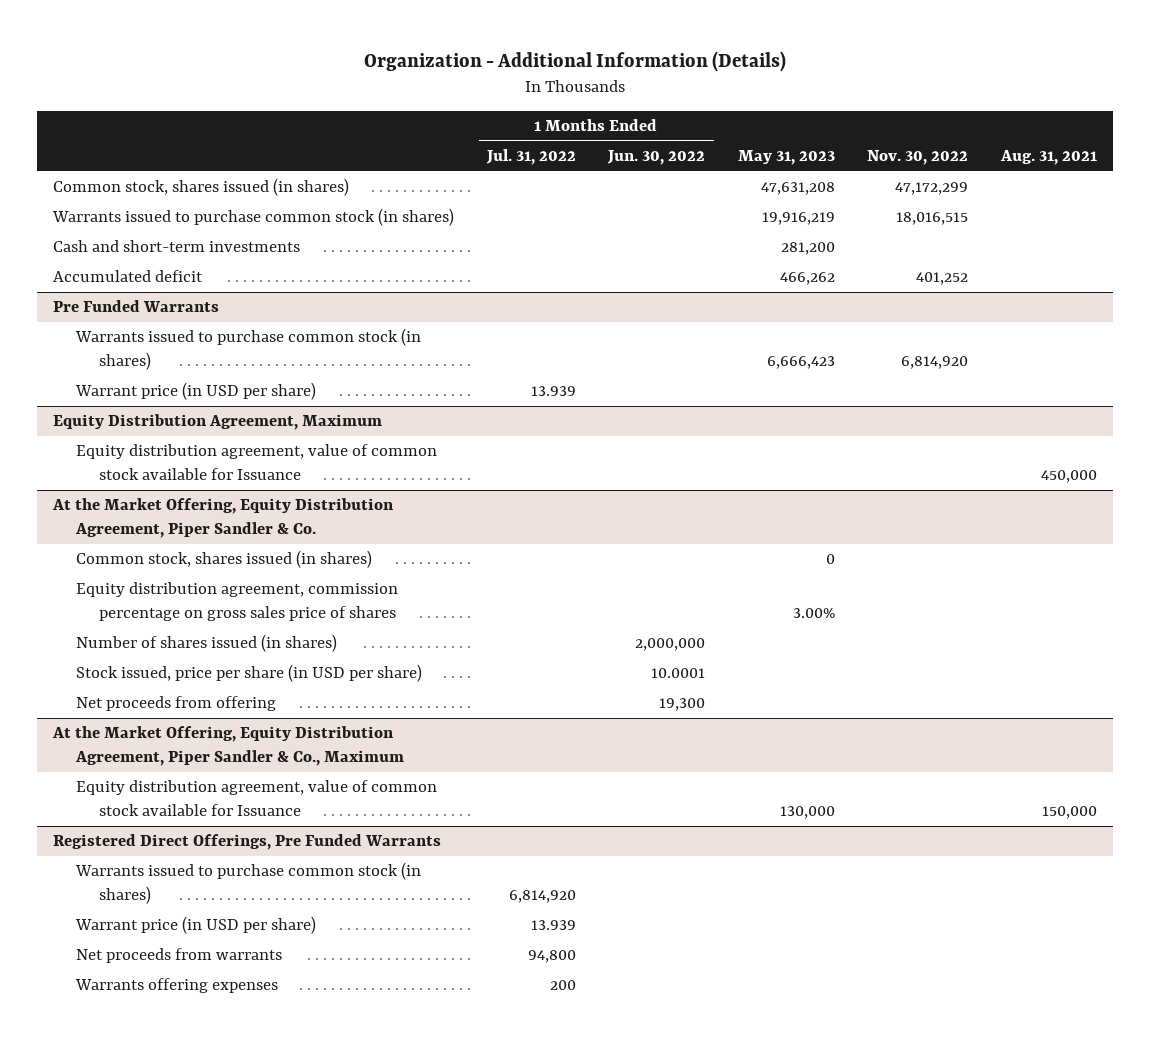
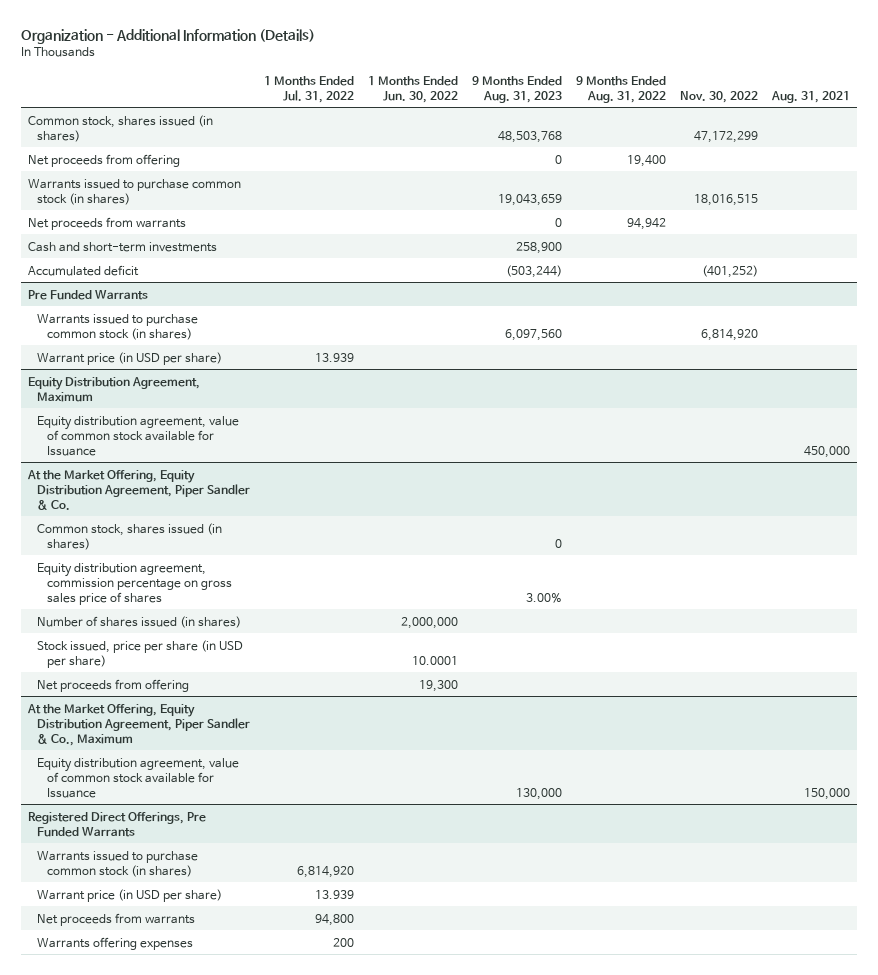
- | 1 Months Ended Jul. 31, 2022 | 1 Months Ended Jun. 30, 2022 | May 31, 2023 | Nov. 30, 2022 | Aug. 31, 2021
+ | 1 Months Ended Jul. 31, 2022 | 1 Months Ended Jun. 30, 2022 | 9 Months Ended Aug. 31, 2023 | 9 Months Ended Aug. 31, 2022 | Nov. 30, 2022 | Aug. 31, 2021
+ Net proceeds from offering | | | 0 | 19,400 | |
+ Net proceeds from warrants | | | 0 | 94,942 | |
- Accumulated deficit | | | 466,262 | 401,252 |
+ Accumulated deficit | | | (503,244) | | (401,252) |

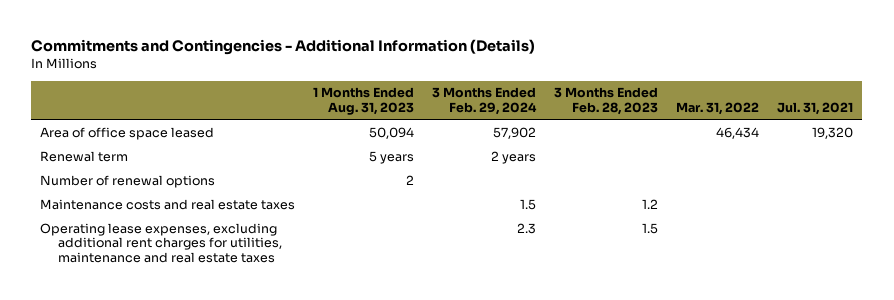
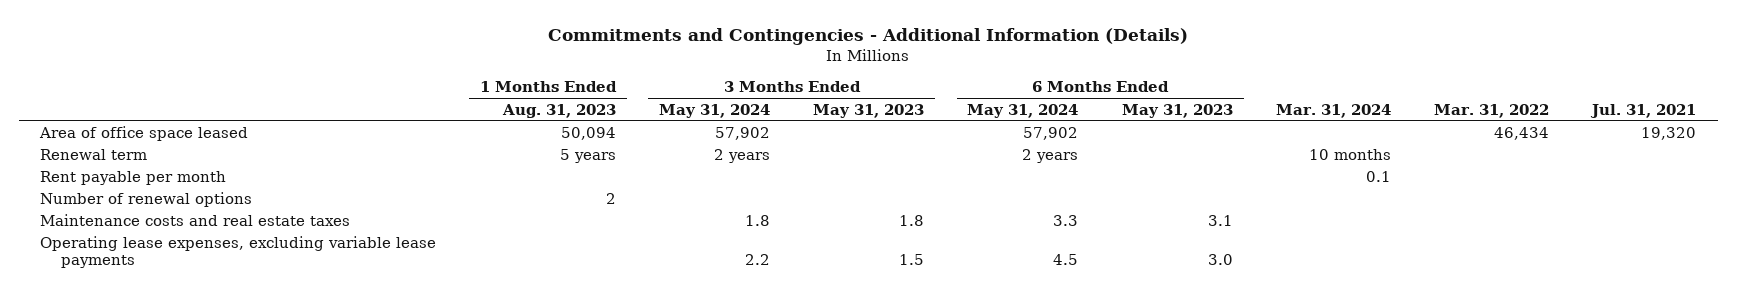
- | 1 Months Ended Aug. 31, 2023 | 3 Months Ended Feb. 29, 2024 | 3 Months Ended Feb. 28, 2023 | Mar. 31, 2022 | Jul. 31, 2021
+ | 1 Months Ended Aug. 31, 2023 | 3 Months Ended May 31, 2024 | 3 Months Ended May 31, 2023 | 6 Months Ended May 31, 2024 | 6 Months Ended May 31, 2023 | Mar. 31, 2024 | Mar. 31, 2022 | Jul. 31, 2021
+ Rent payable per month | | | | | | 0.1 | |
- Operating lease expenses, excluding additional rent charges for utilities, maintenance and real estate taxes | | 2.3 | 1.5 | |
+ Operating lease expenses, excluding variable lease payments | | 2.2 | 1.5 | 4.5 | 3.0 | | |

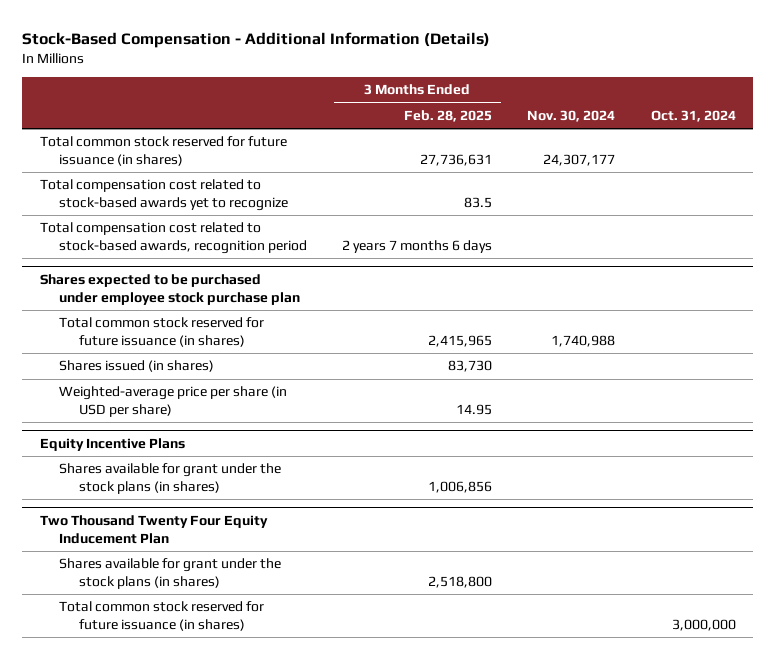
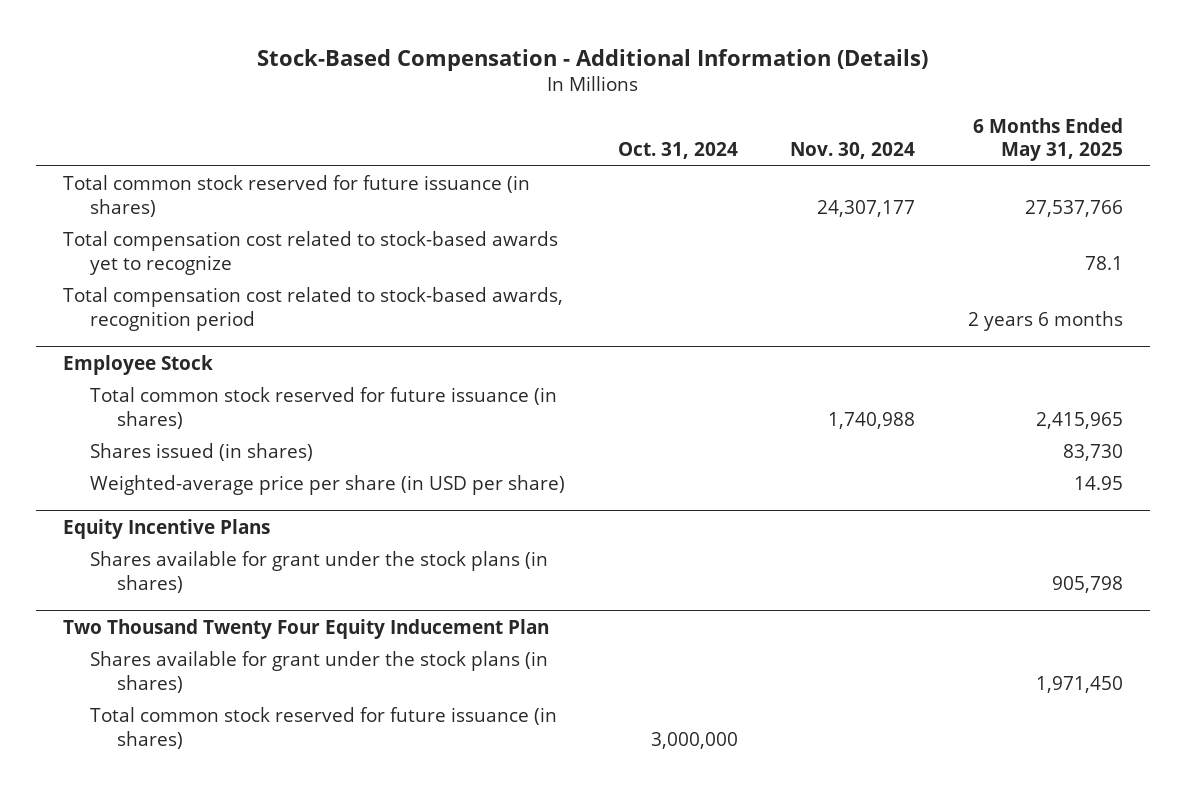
- | 3 Months Ended Feb. 28, 2025 | Nov. 30, 2024 | Oct. 31, 2024
+ | Oct. 31, 2024 | Nov. 30, 2024 | 6 Months Ended May 31, 2025
- Shares expected to be purchased under employee stock purchase plan
+ Employee Stock

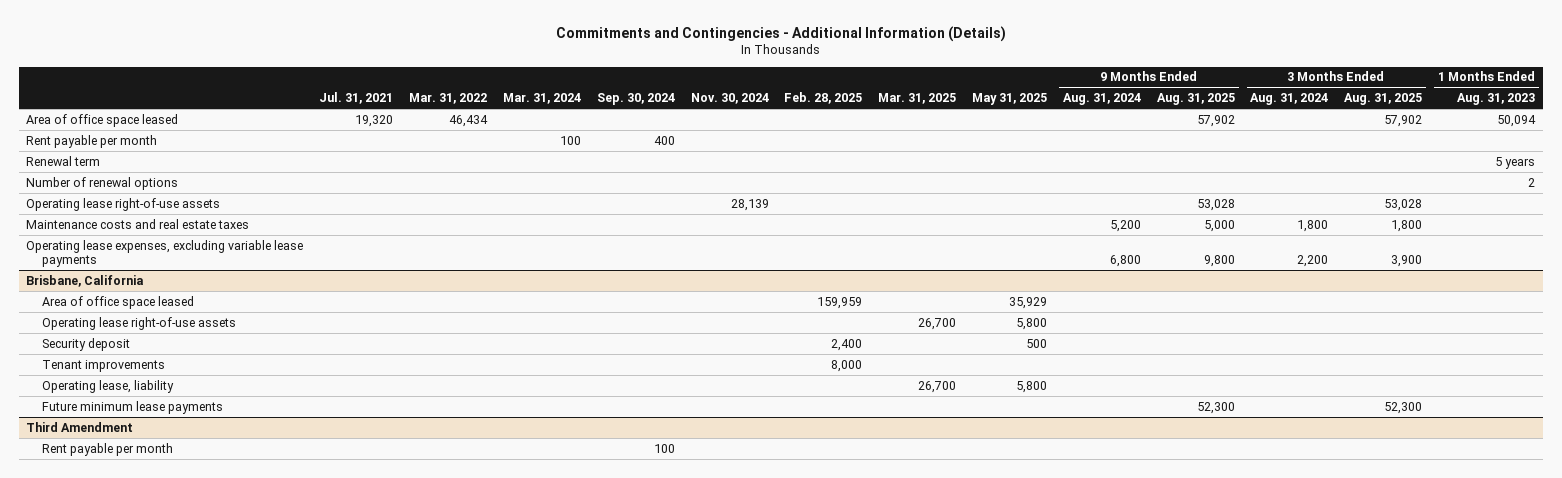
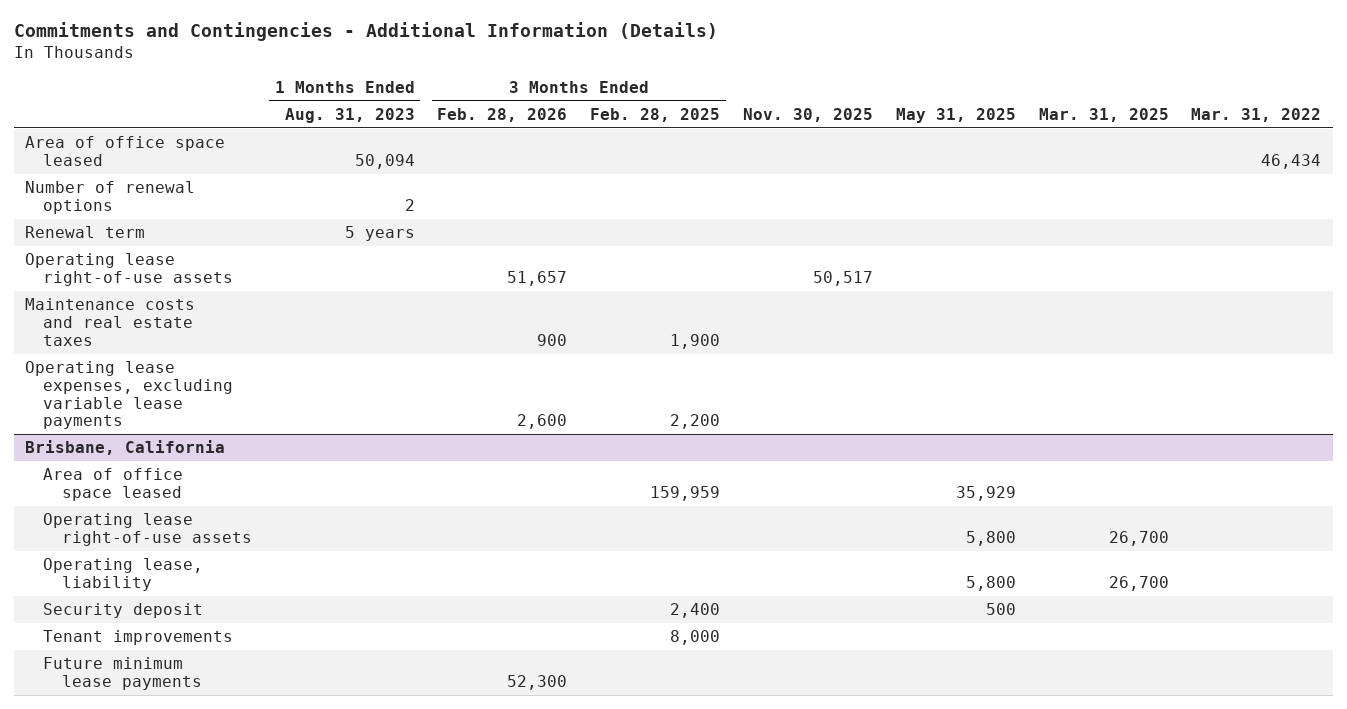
- | Jul. 31, 2021 | Mar. 31, 2022 | Mar. 31, 2024 | Sep. 30, 2024 | Nov. 30, 2024 | Feb. 28, 2025 | Mar. 31, 2025 | May 31, 2025 | 9 Months Ended Aug. 31, 2024 | 9 Months Ended Aug. 31, 2025 | 3 Months Ended Aug. 31, 2024 | 3 Months Ended Aug. 31, 2025 | 1 Months Ended Aug. 31, 2023
+ | 1 Months Ended Aug. 31, 2023 | 3 Months Ended Feb. 28, 2026 | 3 Months Ended Feb. 28, 2025 | Nov. 30, 2025 | May 31, 2025 | Mar. 31, 2025 | Mar. 31, 2022
- Rent payable per month | | | 100 | 400 | | | | | | | | |
moved down: Renewal term | 5 years | | | | | |
@ Brisbane, California
moved up: Operating lease, liability | | | | | 5,800 | 26,700 |
- Third Amendment
- Rent payable per month | | | | 100 | | | | | | | | |

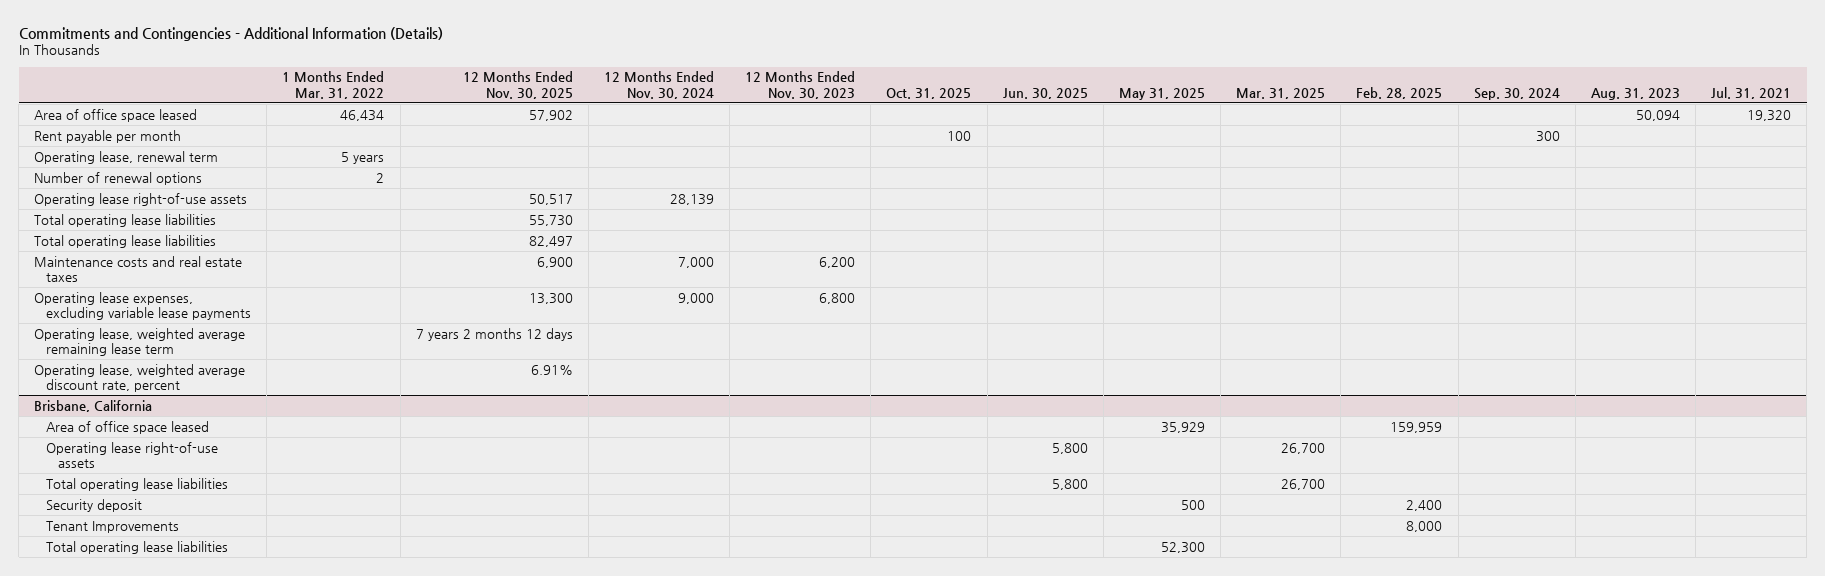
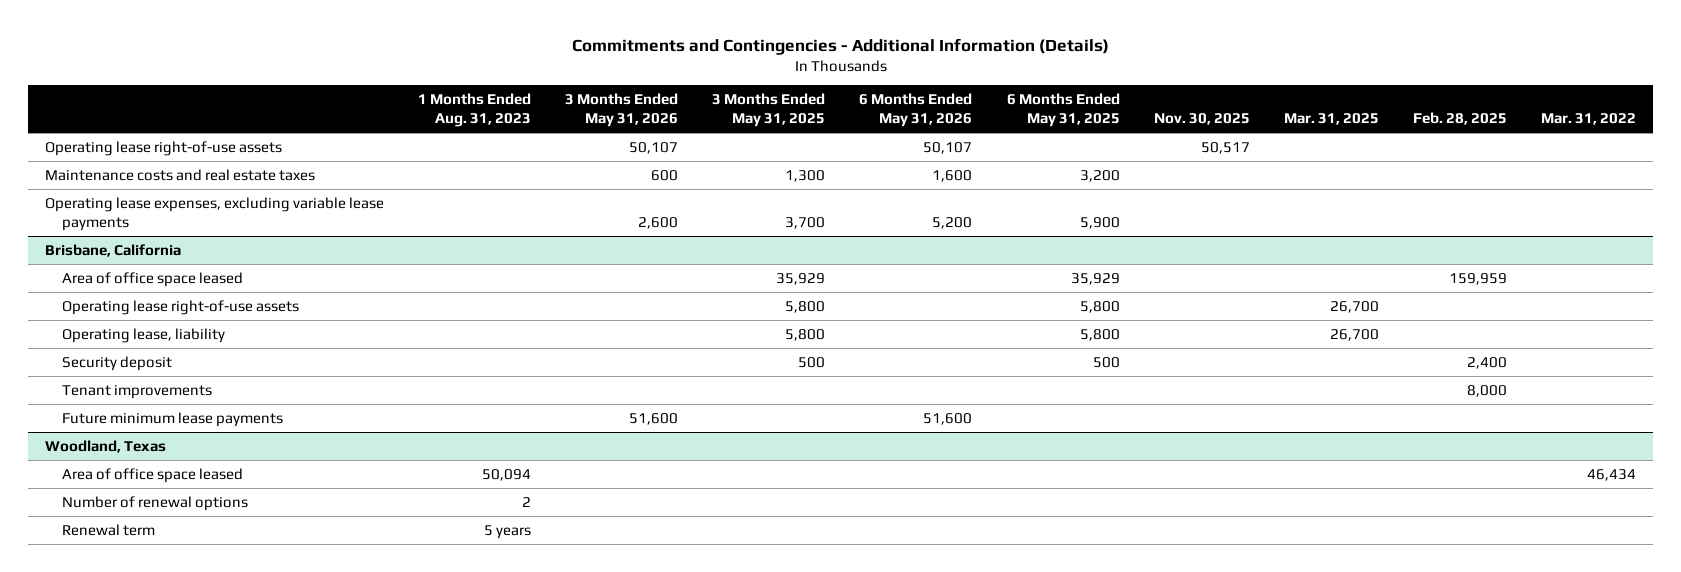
- | 1 Months Ended Mar. 31, 2022 | 12 Months Ended Nov. 30, 2025 | 12 Months Ended Nov. 30, 2024 | 12 Months Ended Nov. 30, 2023 | Oct. 31, 2025 | Jun. 30, 2025 | May 31, 2025 | Mar. 31, 2025 | Feb. 28, 2025 | Sep. 30, 2024 | Aug. 31, 2023 | Jul. 31, 2021
+ | 1 Months Ended Aug. 31, 2023 | 3 Months Ended May 31, 2026 | 3 Months Ended May 31, 2025 | 6 Months Ended May 31, 2026 | 6 Months Ended May 31, 2025 | Nov. 30, 2025 | Mar. 31, 2025 | Feb. 28, 2025 | Mar. 31, 2022
- Area of office space leased | 46,434 | 57,902 | | | | | | | | | 50,094 | 19,320
- Rent payable per month | | | | | 100 | | | | | 300 | |
- Operating lease, renewal term | 5 years | | | | | | | | | | |
- Number of renewal options | 2 | | | | | | | | | | |
- Total operating lease liabilities | | 55,730 | | | | | | | | | |
- Total operating lease liabilities | | 82,497 | | | | | | | | | |
- Operating lease, weighted average remaining lease term | | 7 years 2 months 12 days | | | | | | | | | |
- Operating lease, weighted average discount rate, percent | | 6.91% | | | | | | | | | |
@ Brisbane, California
- Total operating lease liabilities | | | | | | 5,800 | | 26,700 | | | |
+ Operating lease, liability | | | 5,800 | | 5,800 | | 26,700 | |
- Tenant Improvements | | | | | | | | | 8,000 | | |
- Total operating lease liabilities | | | | | | | 52,300 | | | | |
+ Tenant improvements | | | | | | | | 8,000 |
+ Future minimum lease payments | | 51,600 | | 51,600 | | | | |
+ Woodland, Texas
+ Area of office space leased | 50,094 | | | | | | | | 46,434
+ Number of renewal options | 2 | | | | | | | |
+ Renewal term | 5 years | | | | | | | |

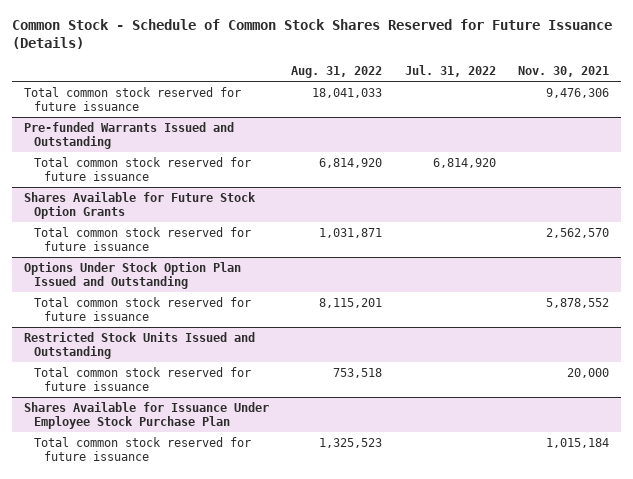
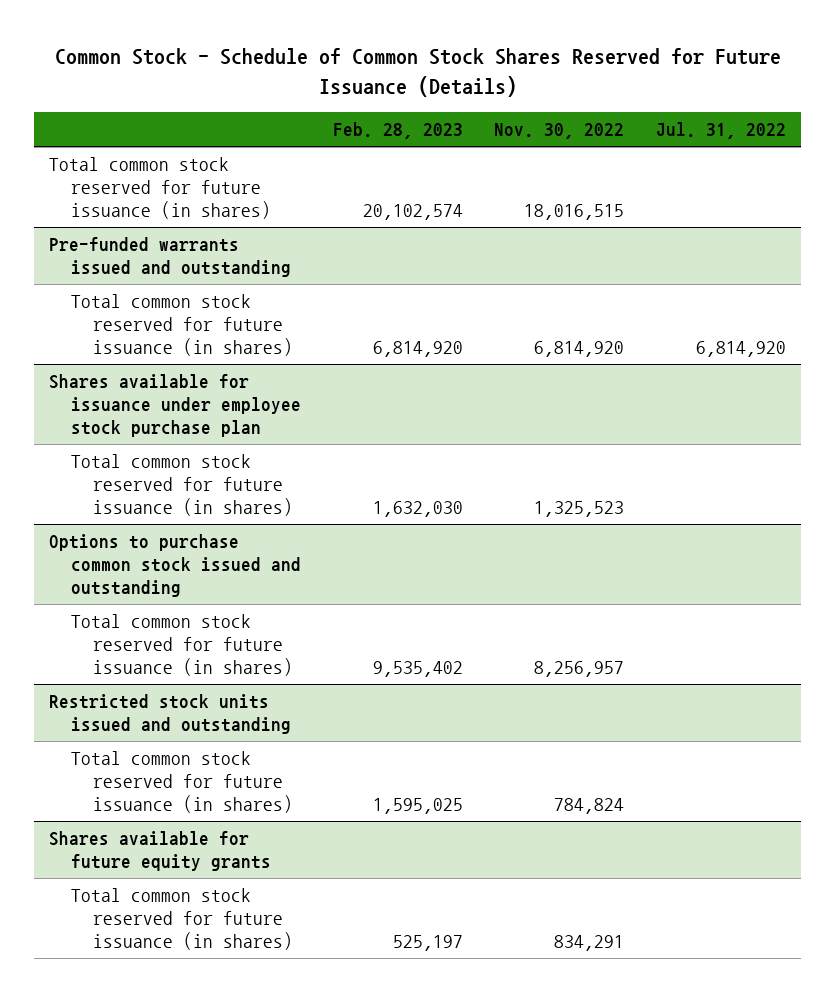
- | Aug. 31, 2022 | Jul. 31, 2022 | Nov. 30, 2021
+ | Feb. 28, 2023 | Nov. 30, 2022 | Jul. 31, 2022
- Total common stock reserved for future issuance | 18,041,033 | | 9,476,306
- Pre-funded Warrants Issued and Outstanding
- Total common stock reserved for future issuance | 6,814,920 | 6,814,920 |
- Shares Available for Future Stock Option Grants
- Total common stock reserved for future issuance | 1,031,871 | | 2,562,570
- Options Under Stock Option Plan Issued and Outstanding
- Total common stock reserved for future issuance | 8,115,201 | | 5,878,552
- Restricted Stock Units Issued and Outstanding
- Total common stock reserved for future issuance | 753,518 | | 20,000
- Shares Available for Issuance Under Employee Stock Purchase Plan
- Total common stock reserved for future issuance | 1,325,523 | | 1,015,184
+ Total common stock reserved for future issuance (in shares) | 20,102,574 | 18,016,515 |
+ Pre-funded warrants issued and outstanding
+ Total common stock reserved for future issuance (in shares) | 6,814,920 | 6,814,920 | 6,814,920
+ Shares available for issuance under employee stock purchase plan
+ Total common stock reserved for future issuance (in shares) | 1,632,030 | 1,325,523 |
+ Options to purchase common stock issued and outstanding
+ Total common stock reserved for future issuance (in shares) | 9,535,402 | 8,256,957 |
+ Restricted stock units issued and outstanding
+ Total common stock reserved for future issuance (in shares) | 1,595,025 | 784,824 |
+ Shares available for future equity grants
+ Total common stock reserved for future issuance (in shares) | 525,197 | 834,291 |

